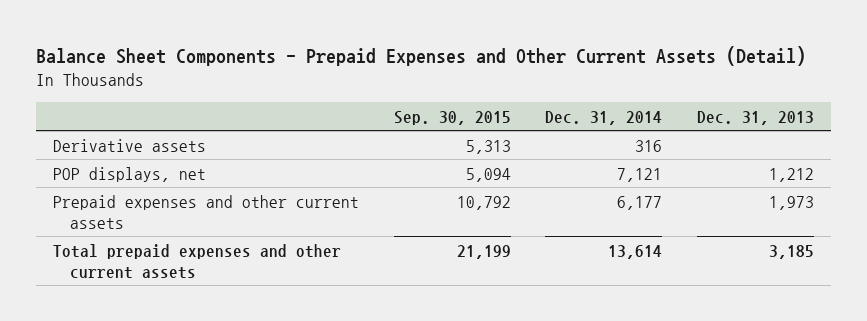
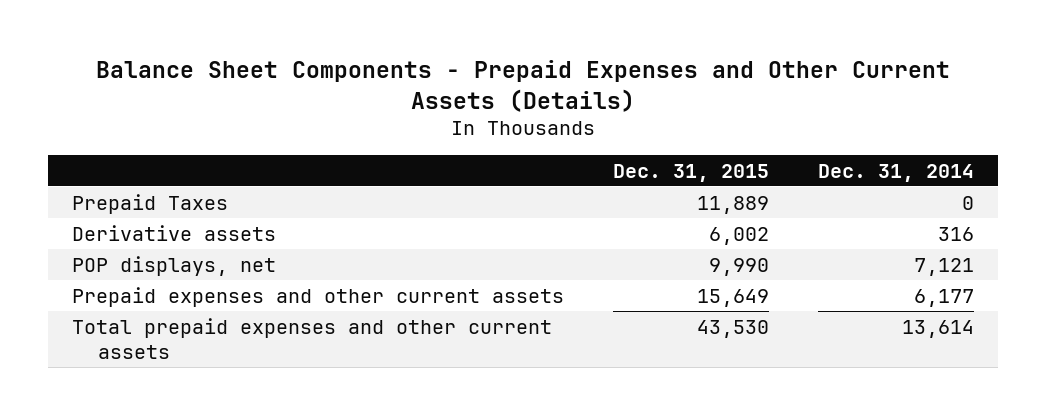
- Balance Sheet Components - Prepaid Expenses and Other Current Assets (Detail)
+ Balance Sheet Components - Prepaid Expenses and Other Current Assets (Details)
- | Sep. 30, 2015 | Dec. 31, 2014 | Dec. 31, 2013
+ | Dec. 31, 2015 | Dec. 31, 2014
+ Prepaid Taxes | 11,889 | 0

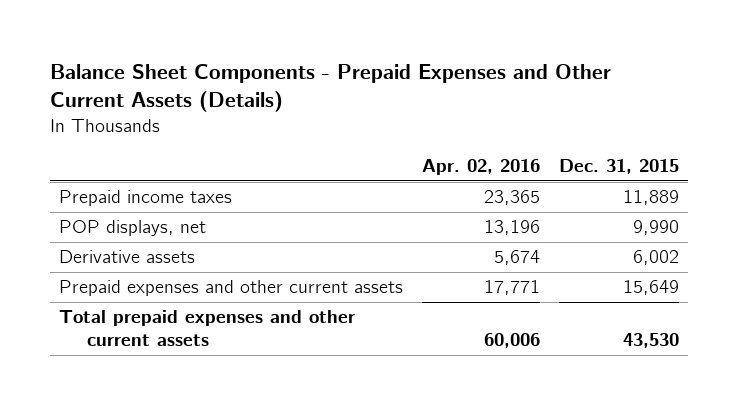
- | Dec. 31, 2015 | Dec. 31, 2014
+ | Apr. 02, 2016 | Dec. 31, 2015
- Prepaid Taxes | 11,889 | 0
+ Prepaid income taxes | 23,365 | 11,889
moved down: Derivative assets | 5,674 | 6,002

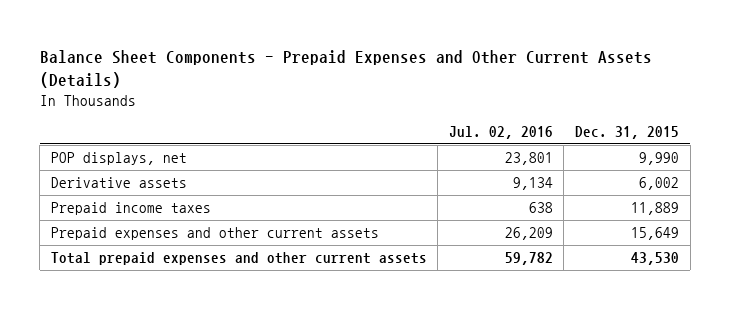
- | Apr. 02, 2016 | Dec. 31, 2015
+ | Jul. 02, 2016 | Dec. 31, 2015
moved down: Prepaid income taxes | 638 | 11,889

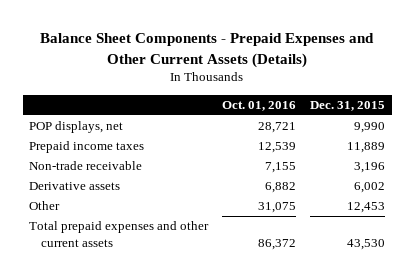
- | Jul. 02, 2016 | Dec. 31, 2015
+ | Oct. 01, 2016 | Dec. 31, 2015
- Prepaid expenses and other current assets | 26,209 | 15,649
+ Non-trade receivable | 7,155 | 3,196
moved down: Derivative assets | 6,882 | 6,002
+ Other | 31,075 | 12,453

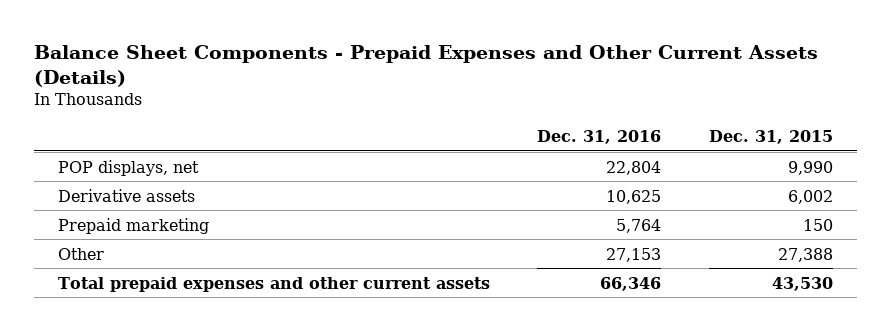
- | Oct. 01, 2016 | Dec. 31, 2015
+ | Dec. 31, 2016 | Dec. 31, 2015
- Prepaid income taxes | 12,539 | 11,889
- Non-trade receivable | 7,155 | 3,196
- Other | 31,075 | 12,453
+ Prepaid marketing | 5,764 | 150
+ Other | 27,153 | 27,388

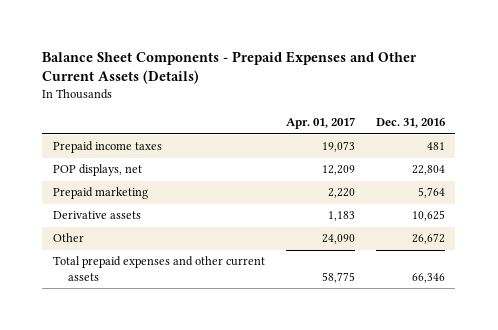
- | Dec. 31, 2016 | Dec. 31, 2015
+ | Apr. 01, 2017 | Dec. 31, 2016
+ Prepaid income taxes | 19,073 | 481
- Other | 27,153 | 27,388
moved down: Derivative assets | 1,183 | 10,625
+ Other | 24,090 | 26,672

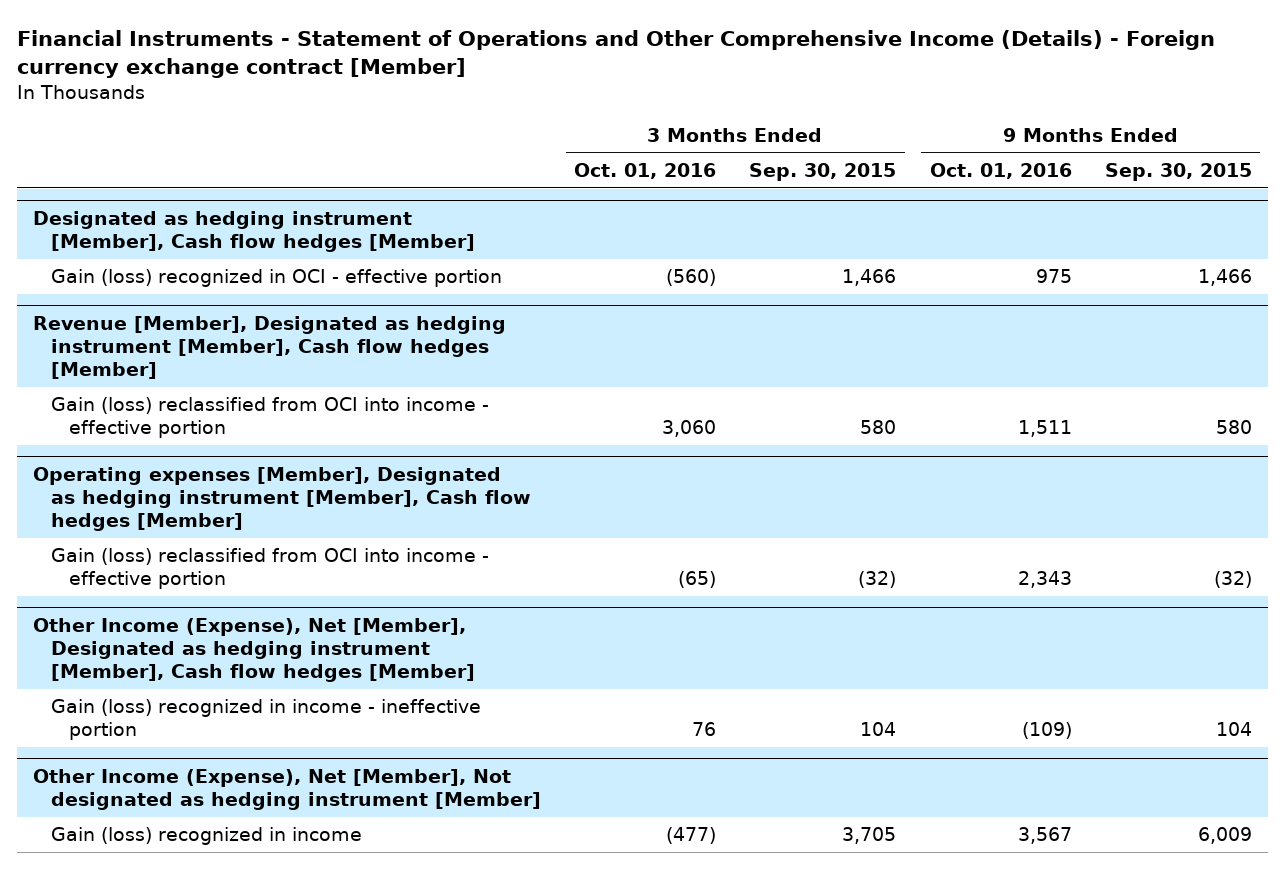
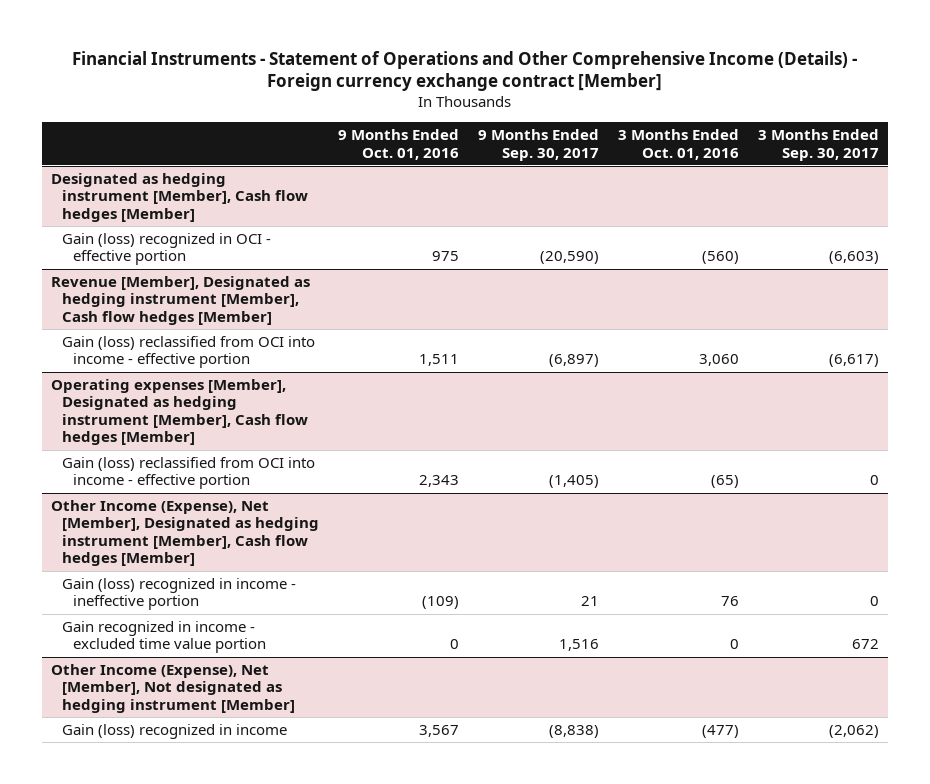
- | 3 Months Ended Oct. 01, 2016 | 3 Months Ended Sep. 30, 2015 | 9 Months Ended Oct. 01, 2016 | 9 Months Ended Sep. 30, 2015
+ | 9 Months Ended Oct. 01, 2016 | 9 Months Ended Sep. 30, 2017 | 3 Months Ended Oct. 01, 2016 | 3 Months Ended Sep. 30, 2017
@ Other Income (Expense), Net [Member], Designated as hedging instrument [Member], Cash flow hedges [Member]
+ Gain recognized in income - excluded time value portion | 0 | 1,516 | 0 | 672

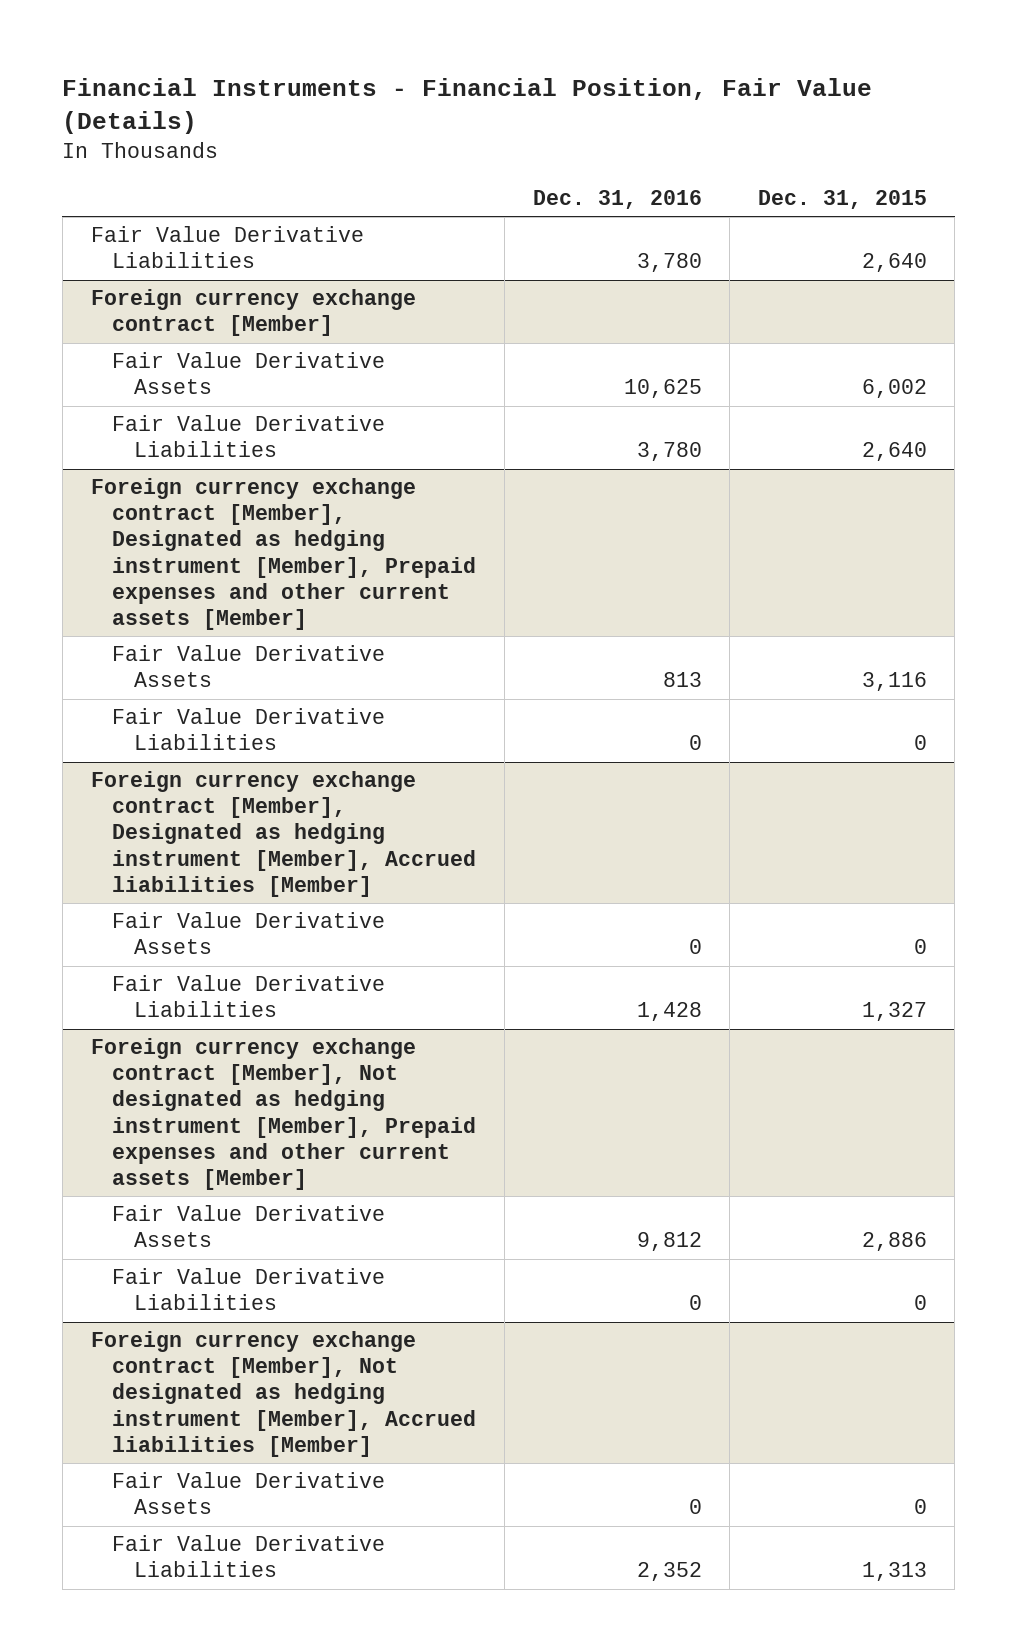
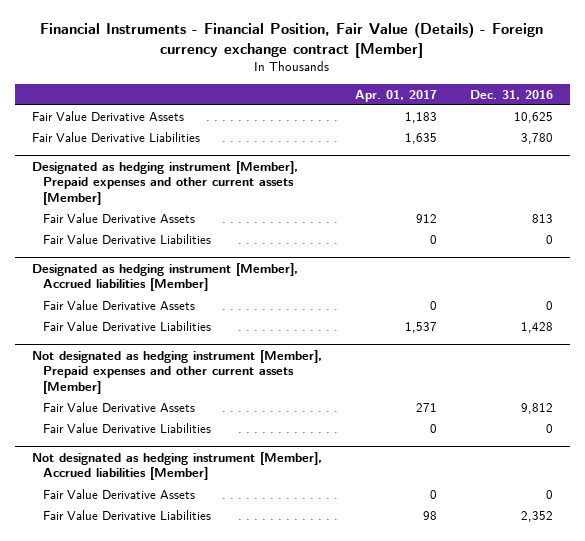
- Financial Instruments - Financial Position, Fair Value (Details)
+ Financial Instruments - Financial Position, Fair Value (Details) - Foreign currency exchange contract [Member]
- | Dec. 31, 2016 | Dec. 31, 2015
+ | Apr. 01, 2017 | Dec. 31, 2016
- Fair Value Derivative Liabilities | 3,780 | 2,640
- Foreign currency exchange contract [Member]
- Foreign currency exchange contract [Member], Designated as hedging instrument [Member], Prepaid expenses and other current assets [Member]
+ Designated as hedging instrument [Member], Prepaid expenses and other current assets [Member]
- Foreign currency exchange contract [Member], Designated as hedging instrument [Member], Accrued liabilities [Member]
+ Designated as hedging instrument [Member], Accrued liabilities [Member]
- Foreign currency exchange contract [Member], Not designated as hedging instrument [Member], Prepaid expenses and other current assets [Member]
+ Not designated as hedging instrument [Member], Prepaid expenses and other current assets [Member]
- Foreign currency exchange contract [Member], Not designated as hedging instrument [Member], Accrued liabilities [Member]
+ Not designated as hedging instrument [Member], Accrued liabilities [Member]

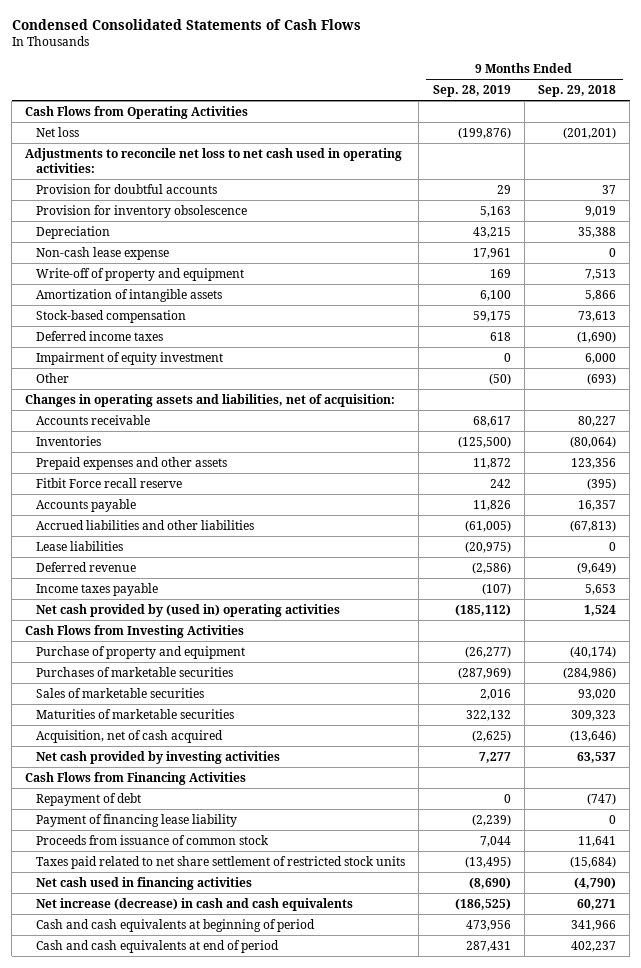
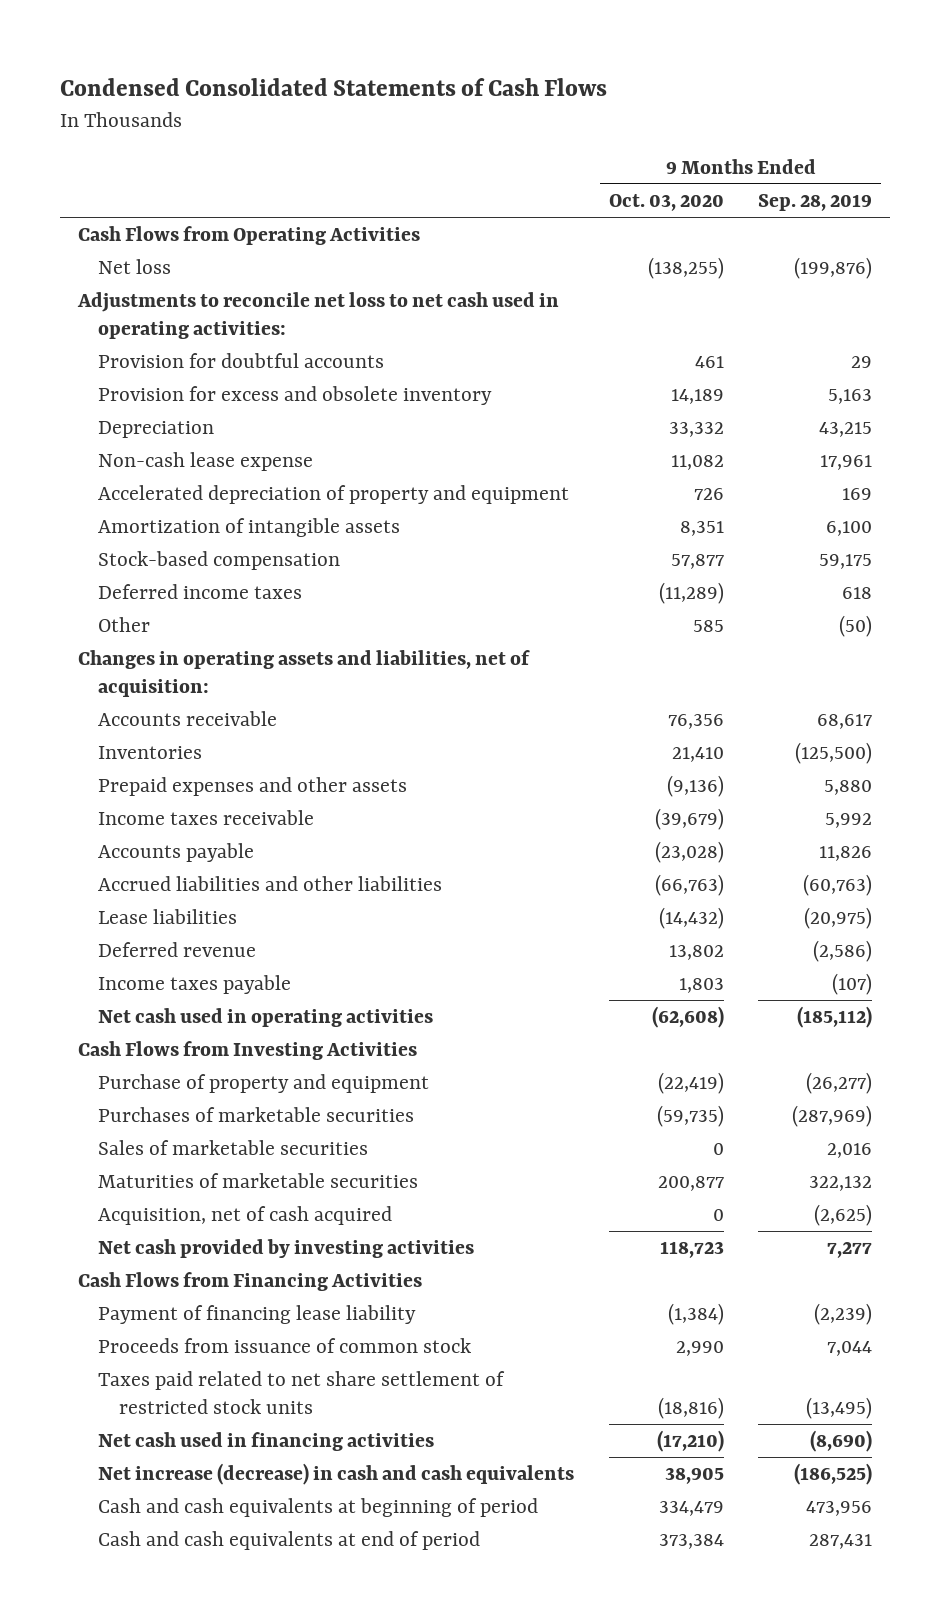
- | 9 Months Ended Sep. 28, 2019 | 9 Months Ended Sep. 29, 2018
+ | 9 Months Ended Oct. 03, 2020 | 9 Months Ended Sep. 28, 2019
- Provision for inventory obsolescence | 5,163 | 9,019
+ Provision for excess and obsolete inventory | 14,189 | 5,163
- Write-off of property and equipment | 169 | 7,513
+ Accelerated depreciation of property and equipment | 726 | 169
- Impairment of equity investment | 0 | 6,000
- Prepaid expenses and other assets | 11,872 | 123,356
- Fitbit Force recall reserve | 242 | (395)
+ Prepaid expenses and other assets | (9,136) | 5,880
+ Income taxes receivable | (39,679) | 5,992
- Accrued liabilities and other liabilities | (61,005) | (67,813)
+ Accrued liabilities and other liabilities | (66,763) | (60,763)
- Net cash provided by (used in) operating activities | (185,112) | 1,524
+ Net cash used in operating activities | (62,608) | (185,112)
- Repayment of debt | 0 | (747)

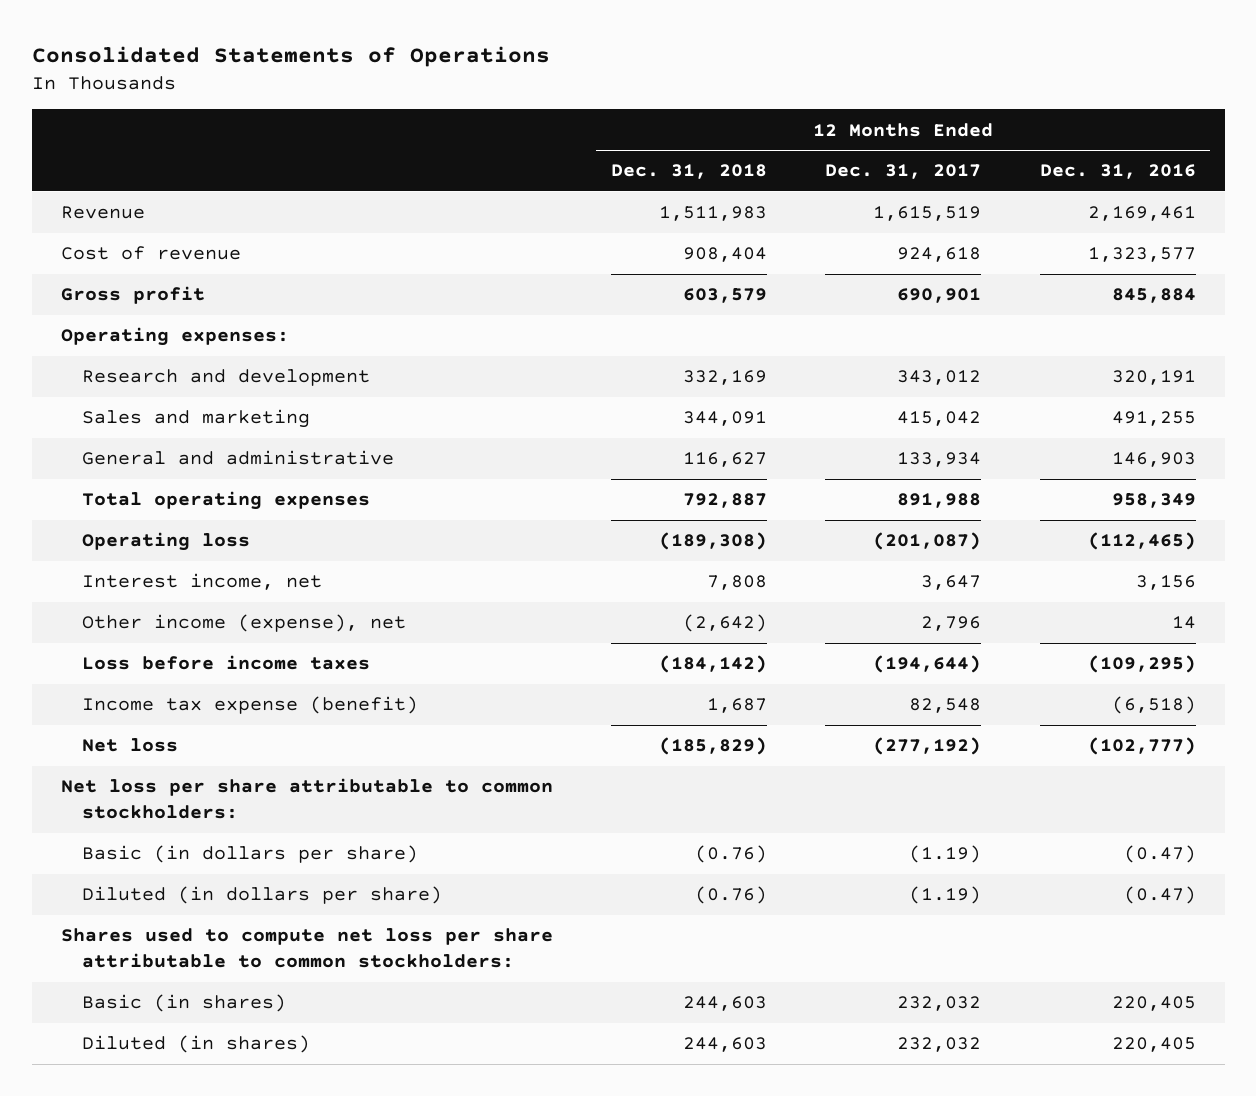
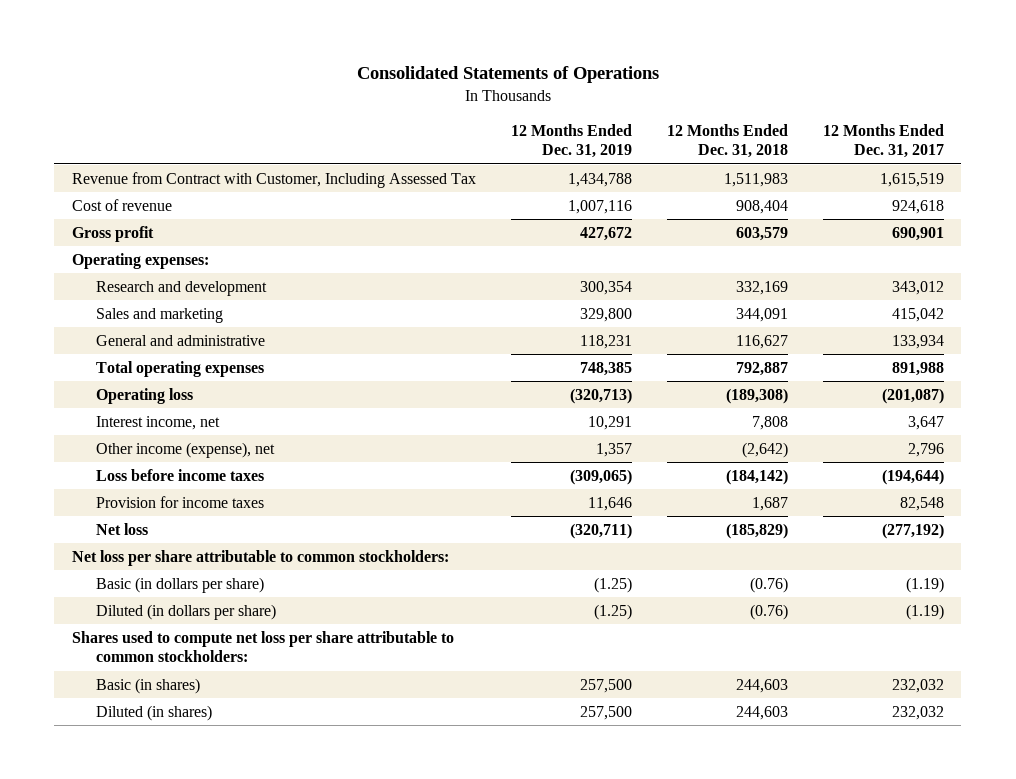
- | 12 Months Ended Dec. 31, 2018 | 12 Months Ended Dec. 31, 2017 | 12 Months Ended Dec. 31, 2016
+ | 12 Months Ended Dec. 31, 2019 | 12 Months Ended Dec. 31, 2018 | 12 Months Ended Dec. 31, 2017
- Revenue | 1,511,983 | 1,615,519 | 2,169,461
+ Revenue from Contract with Customer, Including Assessed Tax | 1,434,788 | 1,511,983 | 1,615,519
- Income tax expense (benefit) | 1,687 | 82,548 | (6,518)
+ Provision for income taxes | 11,646 | 1,687 | 82,548

